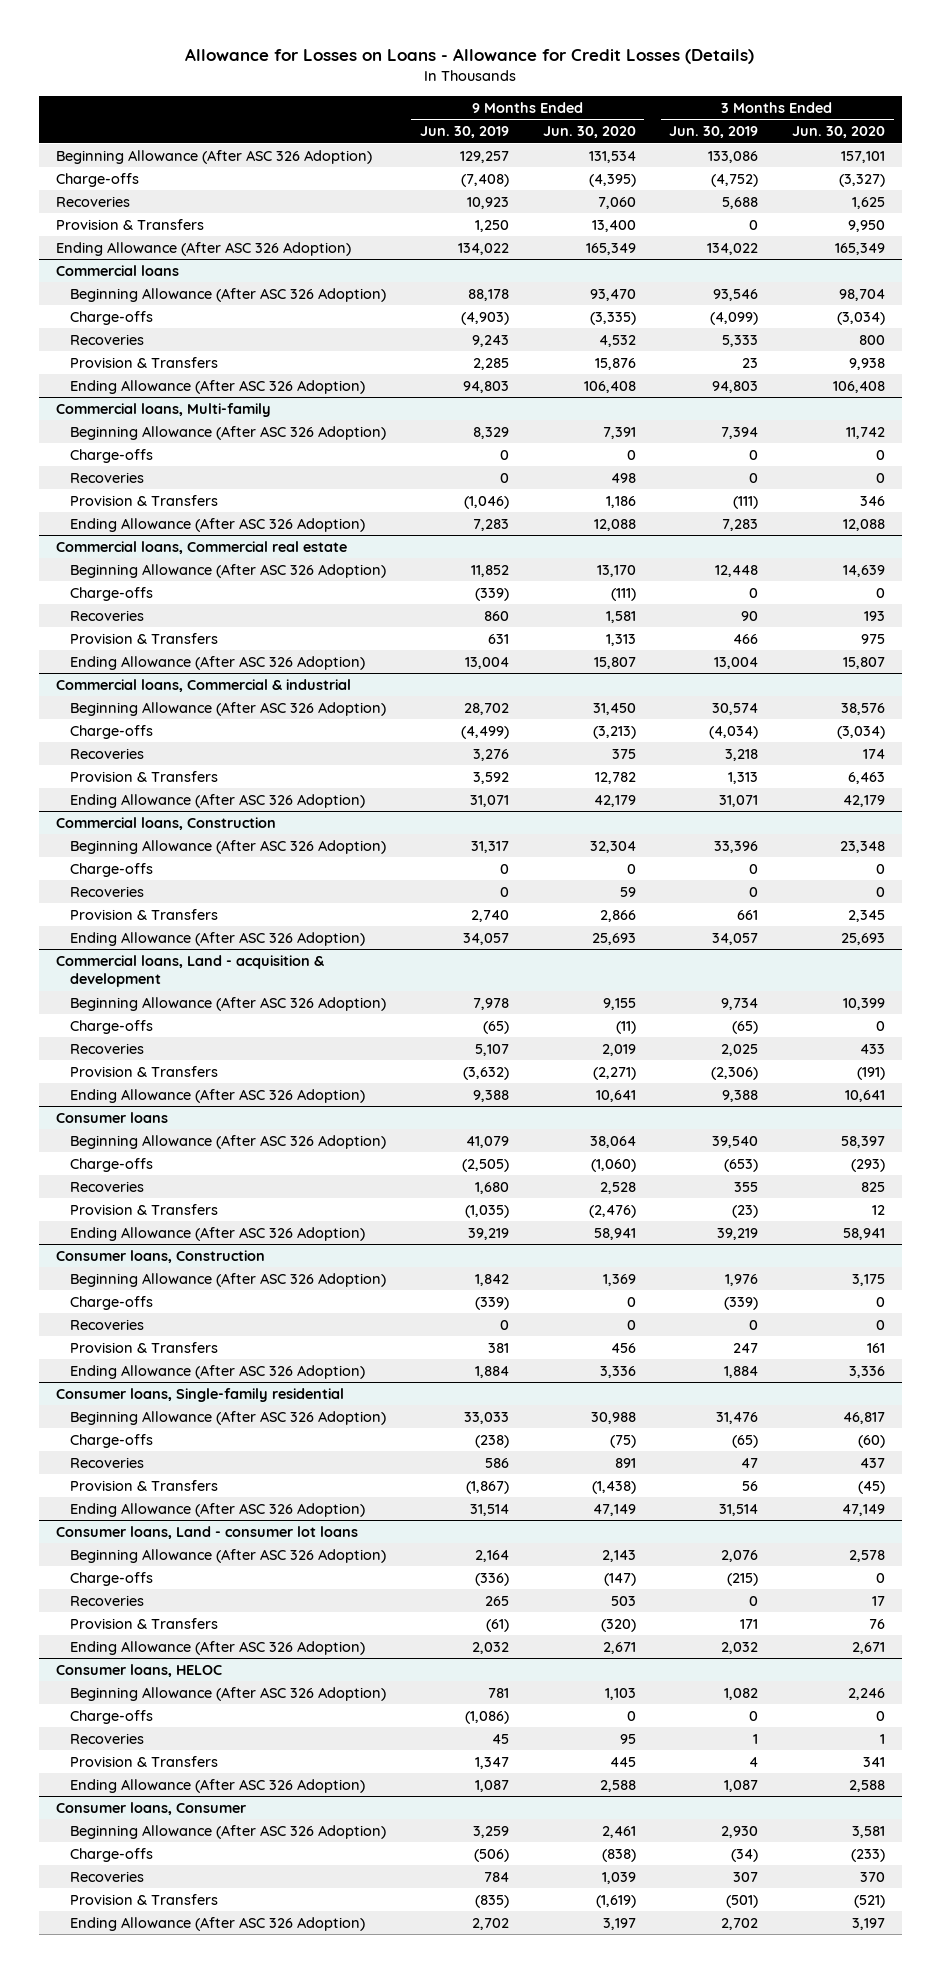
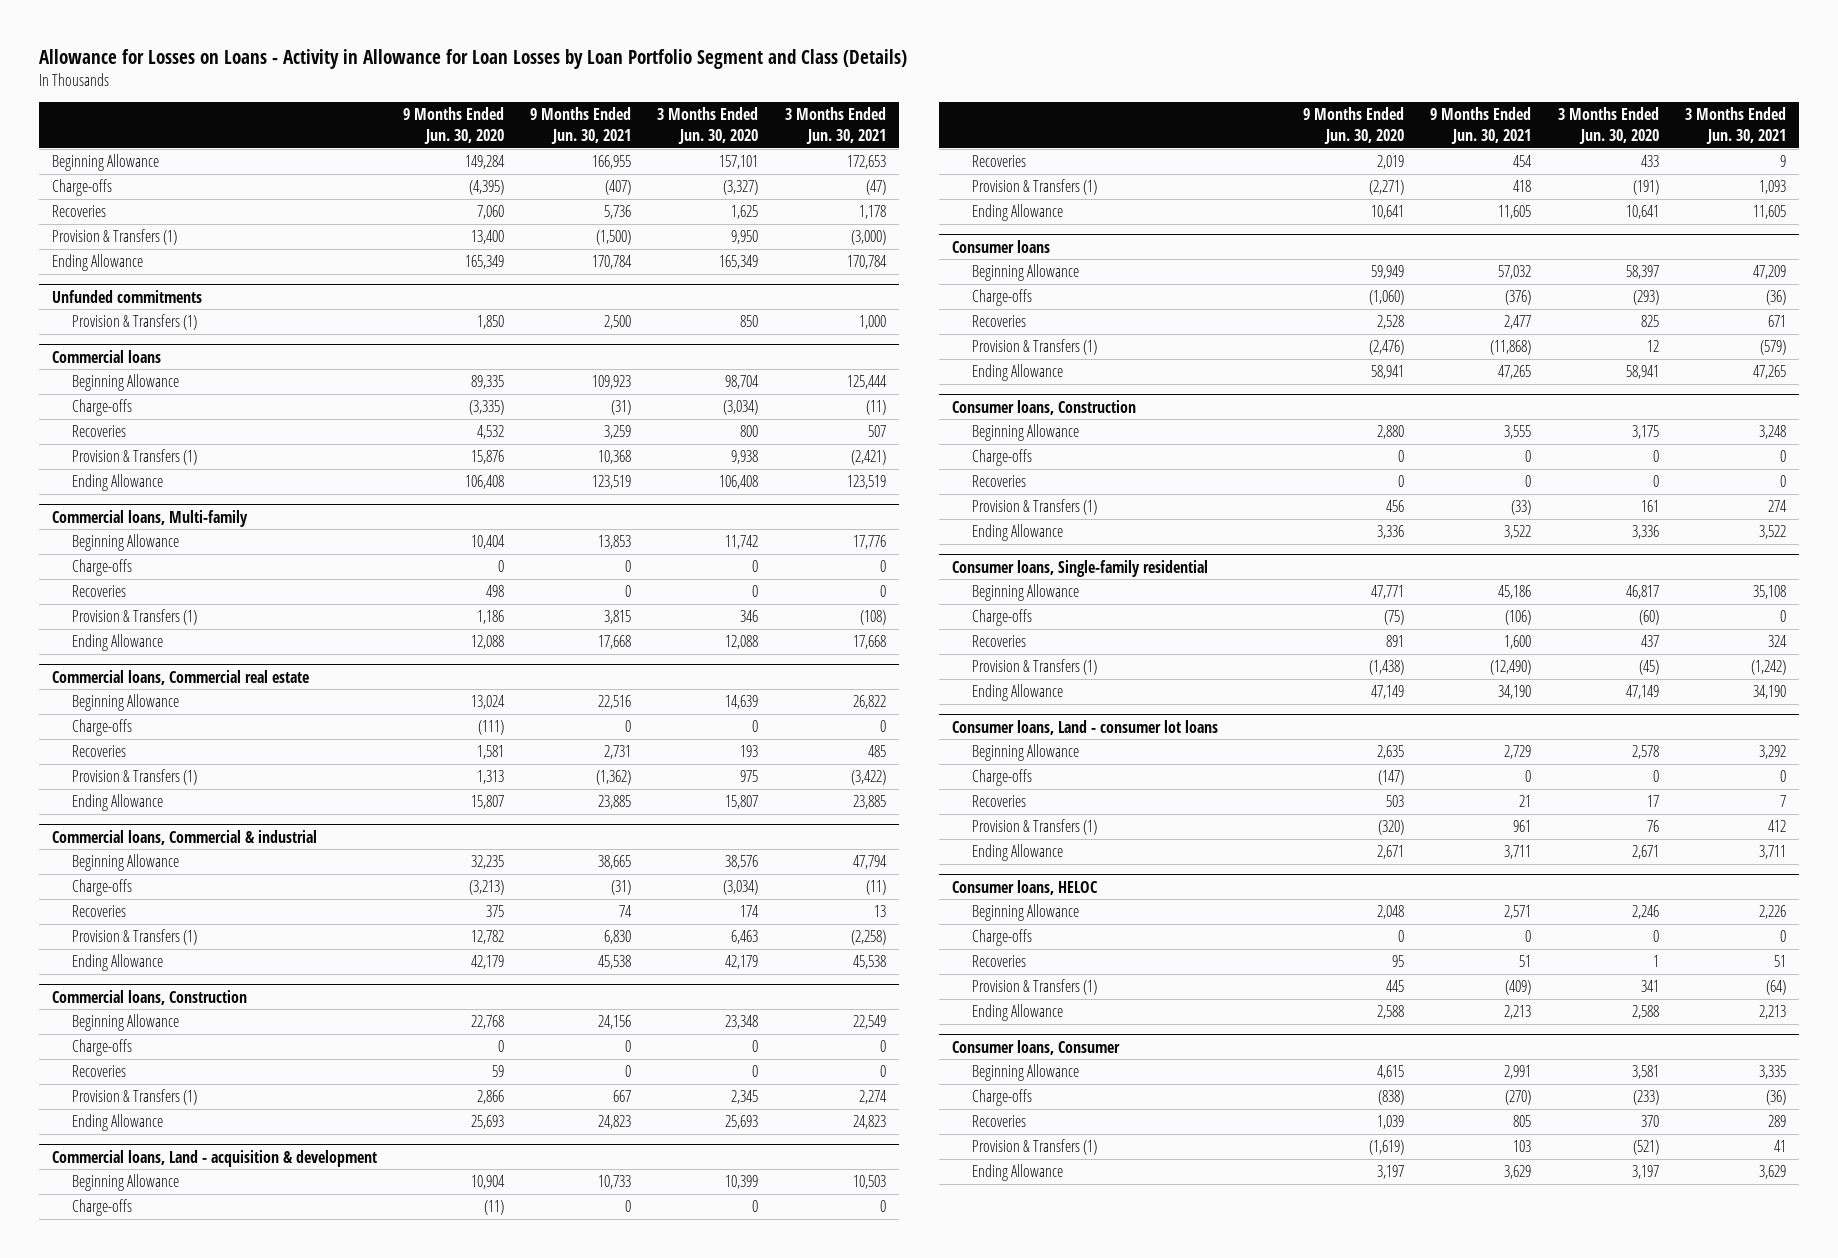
- Allowance for Losses on Loans - Allowance for Credit Losses (Details)
+ Allowance for Losses on Loans - Activity in Allowance for Loan Losses by Loan Portfolio Segment and Class (Details)
- | 9 Months Ended Jun. 30, 2019 | 9 Months Ended Jun. 30, 2020 | 3 Months Ended Jun. 30, 2019 | 3 Months Ended Jun. 30, 2020
+ | 9 Months Ended Jun. 30, 2020 | 9 Months Ended Jun. 30, 2021 | 3 Months Ended Jun. 30, 2020 | 3 Months Ended Jun. 30, 2021
- Beginning Allowance (After ASC 326 Adoption) | 129,257 | 131,534 | 133,086 | 157,101
+ Beginning Allowance | 149,284 | 166,955 | 157,101 | 172,653
- Provision & Transfers | 1,250 | 13,400 | 0 | 9,950
- Ending Allowance (After ASC 326 Adoption) | 134,022 | 165,349 | 134,022 | 165,349
+ Provision & Transfers (1) | 13,400 | (1,500) | 9,950 | (3,000)
+ Ending Allowance | 165,349 | 170,784 | 165,349 | 170,784
+ Unfunded commitments
+ Provision & Transfers (1) | 1,850 | 2,500 | 850 | 1,000
@ Commercial loans
- Beginning Allowance (After ASC 326 Adoption) | 88,178 | 93,470 | 93,546 | 98,704
+ Beginning Allowance | 89,335 | 109,923 | 98,704 | 125,444
- Provision & Transfers | 2,285 | 15,876 | 23 | 9,938
- Ending Allowance (After ASC 326 Adoption) | 94,803 | 106,408 | 94,803 | 106,408
+ Provision & Transfers (1) | 15,876 | 10,368 | 9,938 | (2,421)
+ Ending Allowance | 106,408 | 123,519 | 106,408 | 123,519
@ Commercial loans, Multi-family
- Beginning Allowance (After ASC 326 Adoption) | 8,329 | 7,391 | 7,394 | 11,742
+ Beginning Allowance | 10,404 | 13,853 | 11,742 | 17,776
- Provision & Transfers | (1,046) | 1,186 | (111) | 346
- Ending Allowance (After ASC 326 Adoption) | 7,283 | 12,088 | 7,283 | 12,088
+ Provision & Transfers (1) | 1,186 | 3,815 | 346 | (108)
+ Ending Allowance | 12,088 | 17,668 | 12,088 | 17,668
@ Commercial loans, Commercial real estate
- Beginning Allowance (After ASC 326 Adoption) | 11,852 | 13,170 | 12,448 | 14,639
+ Beginning Allowance | 13,024 | 22,516 | 14,639 | 26,822
- Provision & Transfers | 631 | 1,313 | 466 | 975
- Ending Allowance (After ASC 326 Adoption) | 13,004 | 15,807 | 13,004 | 15,807
+ Provision & Transfers (1) | 1,313 | (1,362) | 975 | (3,422)
+ Ending Allowance | 15,807 | 23,885 | 15,807 | 23,885
@ Commercial loans, Commercial & industrial
- Beginning Allowance (After ASC 326 Adoption) | 28,702 | 31,450 | 30,574 | 38,576
+ Beginning Allowance | 32,235 | 38,665 | 38,576 | 47,794
- Provision & Transfers | 3,592 | 12,782 | 1,313 | 6,463
- Ending Allowance (After ASC 326 Adoption) | 31,071 | 42,179 | 31,071 | 42,179
+ Provision & Transfers (1) | 12,782 | 6,830 | 6,463 | (2,258)
+ Ending Allowance | 42,179 | 45,538 | 42,179 | 45,538
@ Commercial loans, Construction
- Beginning Allowance (After ASC 326 Adoption) | 31,317 | 32,304 | 33,396 | 23,348
+ Beginning Allowance | 22,768 | 24,156 | 23,348 | 22,549
- Provision & Transfers | 2,740 | 2,866 | 661 | 2,345
- Ending Allowance (After ASC 326 Adoption) | 34,057 | 25,693 | 34,057 | 25,693
+ Provision & Transfers (1) | 2,866 | 667 | 2,345 | 2,274
+ Ending Allowance | 25,693 | 24,823 | 25,693 | 24,823
@ Commercial loans, Land - acquisition & development
- Beginning Allowance (After ASC 326 Adoption) | 7,978 | 9,155 | 9,734 | 10,399
+ Beginning Allowance | 10,904 | 10,733 | 10,399 | 10,503
- Provision & Transfers | (3,632) | (2,271) | (2,306) | (191)
- Ending Allowance (After ASC 326 Adoption) | 9,388 | 10,641 | 9,388 | 10,641
+ Provision & Transfers (1) | (2,271) | 418 | (191) | 1,093
+ Ending Allowance | 10,641 | 11,605 | 10,641 | 11,605
@ Consumer loans
- Beginning Allowance (After ASC 326 Adoption) | 41,079 | 38,064 | 39,540 | 58,397
+ Beginning Allowance | 59,949 | 57,032 | 58,397 | 47,209
- Provision & Transfers | (1,035) | (2,476) | (23) | 12
- Ending Allowance (After ASC 326 Adoption) | 39,219 | 58,941 | 39,219 | 58,941
+ Provision & Transfers (1) | (2,476) | (11,868) | 12 | (579)
+ Ending Allowance | 58,941 | 47,265 | 58,941 | 47,265
@ Consumer loans, Construction
- Beginning Allowance (After ASC 326 Adoption) | 1,842 | 1,369 | 1,976 | 3,175
+ Beginning Allowance | 2,880 | 3,555 | 3,175 | 3,248
- Provision & Transfers | 381 | 456 | 247 | 161
- Ending Allowance (After ASC 326 Adoption) | 1,884 | 3,336 | 1,884 | 3,336
+ Provision & Transfers (1) | 456 | (33) | 161 | 274
+ Ending Allowance | 3,336 | 3,522 | 3,336 | 3,522
@ Consumer loans, Single-family residential
- Beginning Allowance (After ASC 326 Adoption) | 33,033 | 30,988 | 31,476 | 46,817
+ Beginning Allowance | 47,771 | 45,186 | 46,817 | 35,108
- Provision & Transfers | (1,867) | (1,438) | 56 | (45)
- Ending Allowance (After ASC 326 Adoption) | 31,514 | 47,149 | 31,514 | 47,149
+ Provision & Transfers (1) | (1,438) | (12,490) | (45) | (1,242)
+ Ending Allowance | 47,149 | 34,190 | 47,149 | 34,190
@ Consumer loans, Land - consumer lot loans
- Beginning Allowance (After ASC 326 Adoption) | 2,164 | 2,143 | 2,076 | 2,578
+ Beginning Allowance | 2,635 | 2,729 | 2,578 | 3,292
- Provision & Transfers | (61) | (320) | 171 | 76
- Ending Allowance (After ASC 326 Adoption) | 2,032 | 2,671 | 2,032 | 2,671
+ Provision & Transfers (1) | (320) | 961 | 76 | 412
+ Ending Allowance | 2,671 | 3,711 | 2,671 | 3,711
@ Consumer loans, HELOC
- Beginning Allowance (After ASC 326 Adoption) | 781 | 1,103 | 1,082 | 2,246
+ Beginning Allowance | 2,048 | 2,571 | 2,246 | 2,226
- Provision & Transfers | 1,347 | 445 | 4 | 341
- Ending Allowance (After ASC 326 Adoption) | 1,087 | 2,588 | 1,087 | 2,588
+ Provision & Transfers (1) | 445 | (409) | 341 | (64)
+ Ending Allowance | 2,588 | 2,213 | 2,588 | 2,213
@ Consumer loans, Consumer
- Beginning Allowance (After ASC 326 Adoption) | 3,259 | 2,461 | 2,930 | 3,581
+ Beginning Allowance | 4,615 | 2,991 | 3,581 | 3,335
- Provision & Transfers | (835) | (1,619) | (501) | (521)
- Ending Allowance (After ASC 326 Adoption) | 2,702 | 3,197 | 2,702 | 3,197
+ Provision & Transfers (1) | (1,619) | 103 | (521) | 41
+ Ending Allowance | 3,197 | 3,629 | 3,197 | 3,629

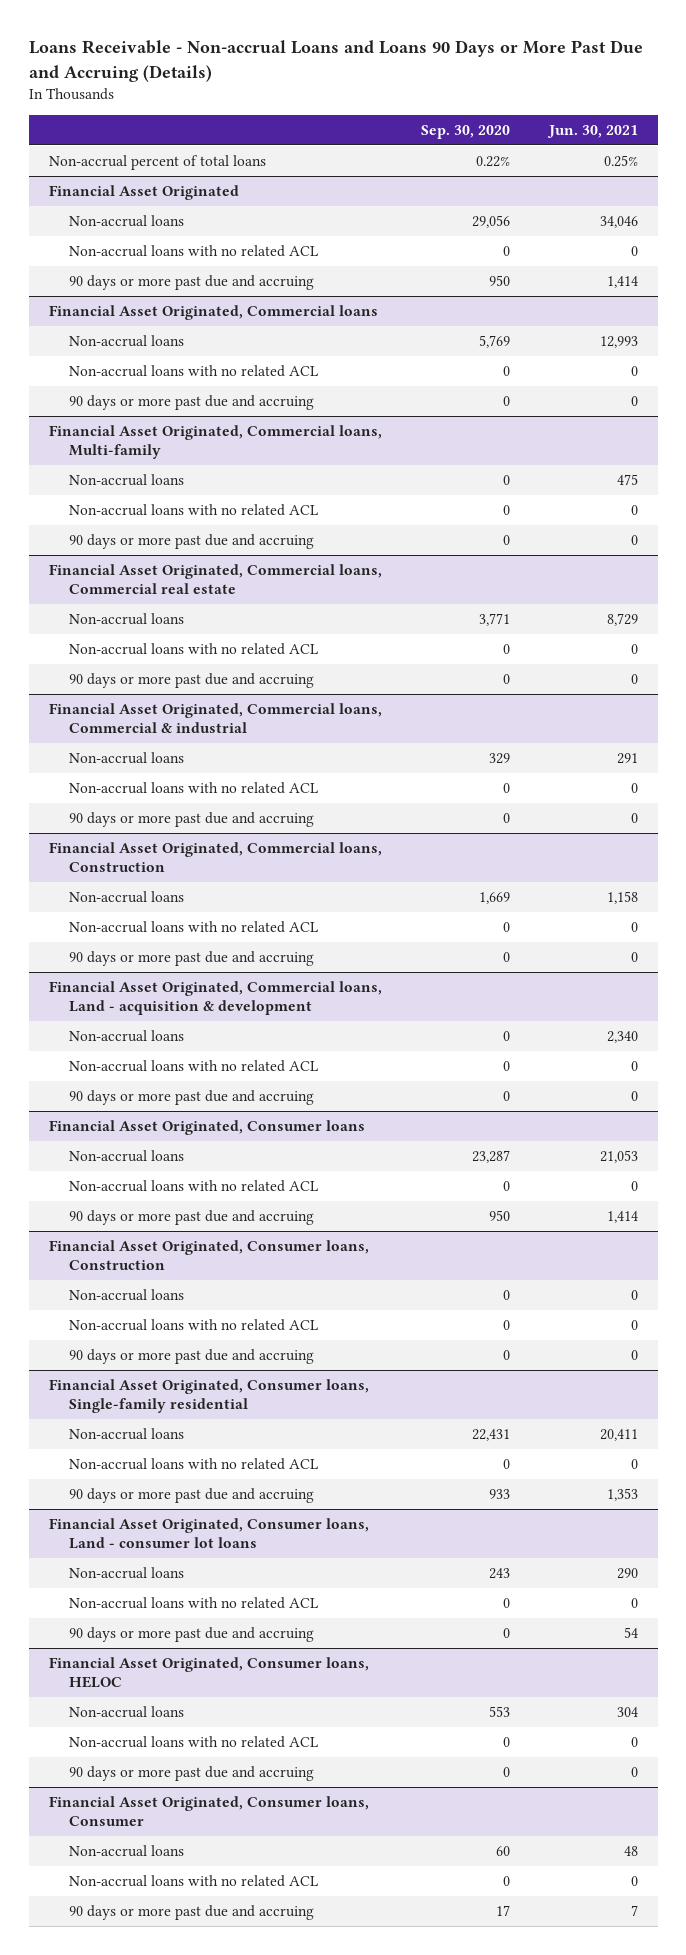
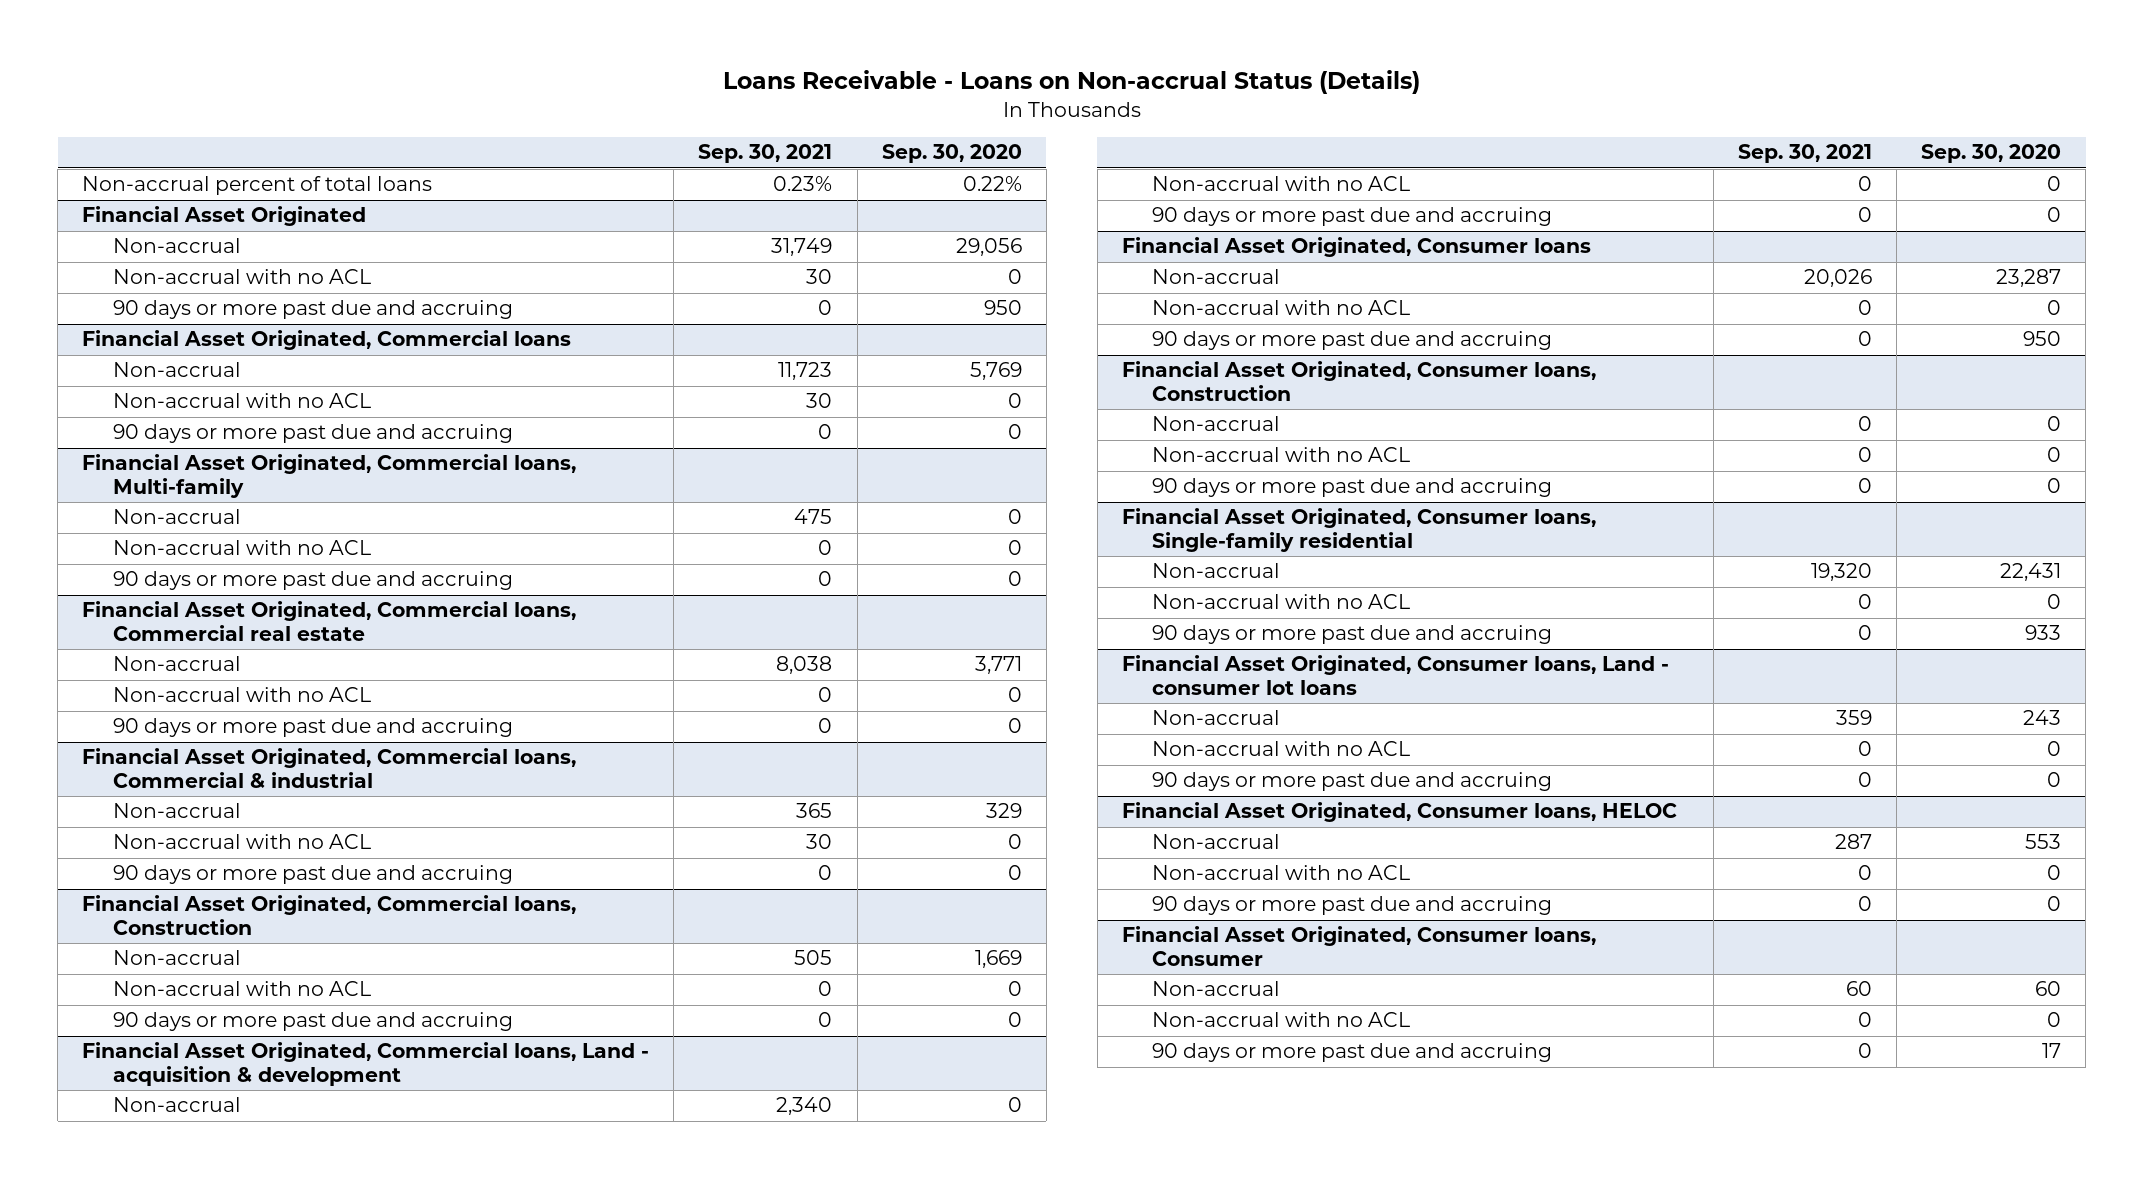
- Loans Receivable - Non-accrual Loans and Loans 90 Days or More Past Due and Accruing (Details)
+ Loans Receivable - Loans on Non-accrual Status (Details)
- | Sep. 30, 2020 | Jun. 30, 2021
+ | Sep. 30, 2021 | Sep. 30, 2020
@ Financial Asset Originated
- Non-accrual loans | 29,056 | 34,046
- Non-accrual loans with no related ACL | 0 | 0
+ Non-accrual | 31,749 | 29,056
+ Non-accrual with no ACL | 30 | 0
@ Financial Asset Originated, Commercial loans
- Non-accrual loans | 5,769 | 12,993
- Non-accrual loans with no related ACL | 0 | 0
+ Non-accrual | 11,723 | 5,769
+ Non-accrual with no ACL | 30 | 0
@ Financial Asset Originated, Commercial loans, Multi-family
- Non-accrual loans | 0 | 475
- Non-accrual loans with no related ACL | 0 | 0
+ Non-accrual | 475 | 0
+ Non-accrual with no ACL | 0 | 0
@ Financial Asset Originated, Commercial loans, Commercial real estate
- Non-accrual loans | 3,771 | 8,729
- Non-accrual loans with no related ACL | 0 | 0
+ Non-accrual | 8,038 | 3,771
+ Non-accrual with no ACL | 0 | 0
@ Financial Asset Originated, Commercial loans, Commercial & industrial
- Non-accrual loans | 329 | 291
- Non-accrual loans with no related ACL | 0 | 0
+ Non-accrual | 365 | 329
+ Non-accrual with no ACL | 30 | 0
@ Financial Asset Originated, Commercial loans, Construction
- Non-accrual loans | 1,669 | 1,158
- Non-accrual loans with no related ACL | 0 | 0
+ Non-accrual | 505 | 1,669
+ Non-accrual with no ACL | 0 | 0
@ Financial Asset Originated, Commercial loans, Land - acquisition & development
- Non-accrual loans | 0 | 2,340
- Non-accrual loans with no related ACL | 0 | 0
+ Non-accrual | 2,340 | 0
+ Non-accrual with no ACL | 0 | 0
@ Financial Asset Originated, Consumer loans
- Non-accrual loans | 23,287 | 21,053
- Non-accrual loans with no related ACL | 0 | 0
+ Non-accrual | 20,026 | 23,287
+ Non-accrual with no ACL | 0 | 0
@ Financial Asset Originated, Consumer loans, Construction
- Non-accrual loans | 0 | 0
- Non-accrual loans with no related ACL | 0 | 0
+ Non-accrual | 0 | 0
+ Non-accrual with no ACL | 0 | 0
@ Financial Asset Originated, Consumer loans, Single-family residential
- Non-accrual loans | 22,431 | 20,411
- Non-accrual loans with no related ACL | 0 | 0
+ Non-accrual | 19,320 | 22,431
+ Non-accrual with no ACL | 0 | 0
@ Financial Asset Originated, Consumer loans, Land - consumer lot loans
- Non-accrual loans | 243 | 290
- Non-accrual loans with no related ACL | 0 | 0
+ Non-accrual | 359 | 243
+ Non-accrual with no ACL | 0 | 0
@ Financial Asset Originated, Consumer loans, HELOC
- Non-accrual loans | 553 | 304
- Non-accrual loans with no related ACL | 0 | 0
+ Non-accrual | 287 | 553
+ Non-accrual with no ACL | 0 | 0
@ Financial Asset Originated, Consumer loans, Consumer
- Non-accrual loans | 60 | 48
- Non-accrual loans with no related ACL | 0 | 0
+ Non-accrual | 60 | 60
+ Non-accrual with no ACL | 0 | 0

